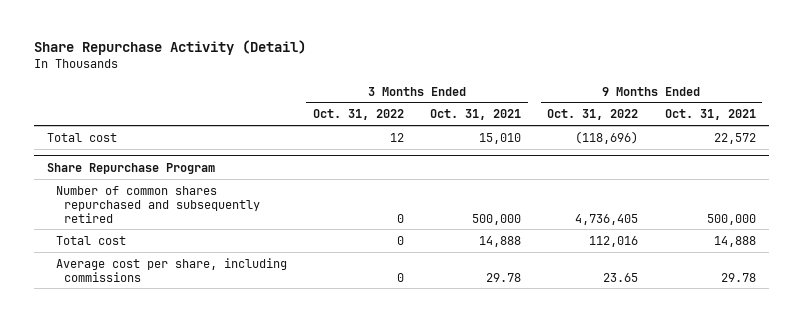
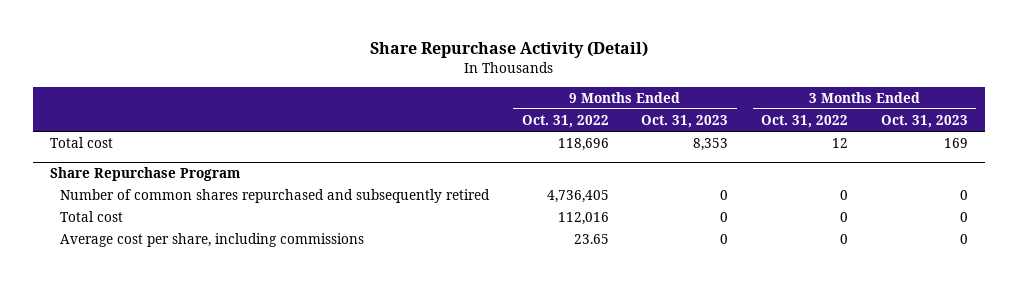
- | 3 Months Ended Oct. 31, 2022 | 3 Months Ended Oct. 31, 2021 | 9 Months Ended Oct. 31, 2022 | 9 Months Ended Oct. 31, 2021
+ | 9 Months Ended Oct. 31, 2022 | 9 Months Ended Oct. 31, 2023 | 3 Months Ended Oct. 31, 2022 | 3 Months Ended Oct. 31, 2023
- Total cost | 12 | 15,010 | (118,696) | 22,572
+ Total cost | 118,696 | 8,353 | 12 | 169

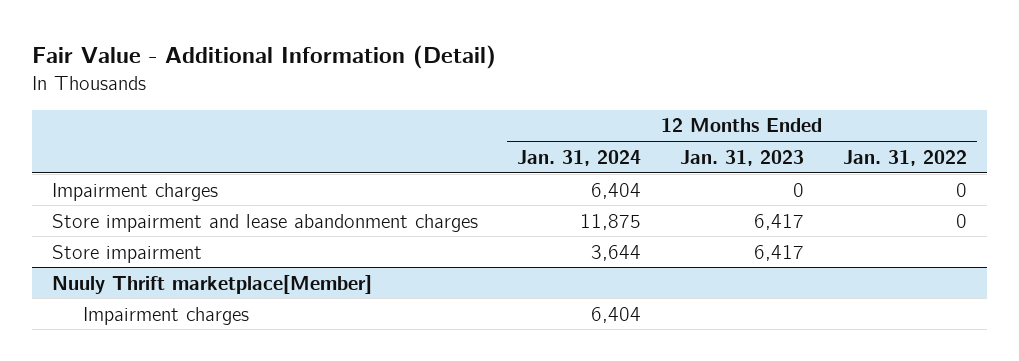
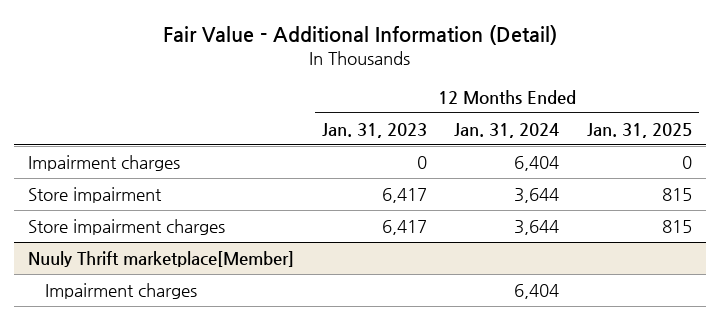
- | 12 Months Ended Jan. 31, 2024 | 12 Months Ended Jan. 31, 2023 | 12 Months Ended Jan. 31, 2022
+ | 12 Months Ended Jan. 31, 2023 | 12 Months Ended Jan. 31, 2024 | 12 Months Ended Jan. 31, 2025
- Store impairment and lease abandonment charges | 11,875 | 6,417 | 0
+ Store impairment charges | 6,417 | 3,644 | 815

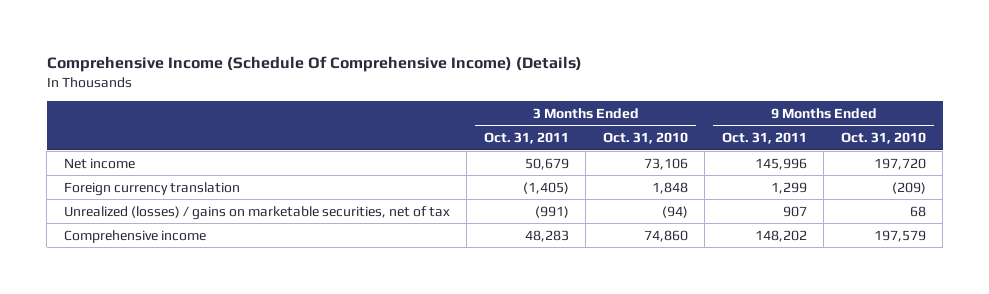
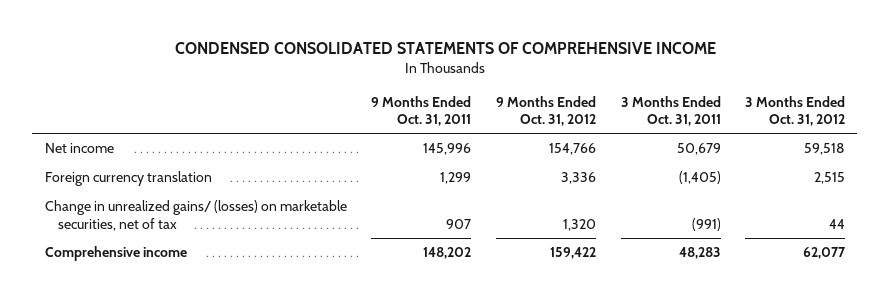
- Comprehensive Income (Schedule Of Comprehensive Income) (Details)
+ CONDENSED CONSOLIDATED STATEMENTS OF COMPREHENSIVE INCOME
- | 3 Months Ended Oct. 31, 2011 | 3 Months Ended Oct. 31, 2010 | 9 Months Ended Oct. 31, 2011 | 9 Months Ended Oct. 31, 2010
+ | 9 Months Ended Oct. 31, 2011 | 9 Months Ended Oct. 31, 2012 | 3 Months Ended Oct. 31, 2011 | 3 Months Ended Oct. 31, 2012
- Unrealized (losses) / gains on marketable securities, net of tax | (991) | (94) | 907 | 68
+ Change in unrealized gains/ (losses) on marketable securities, net of tax | 907 | 1,320 | (991) | 44

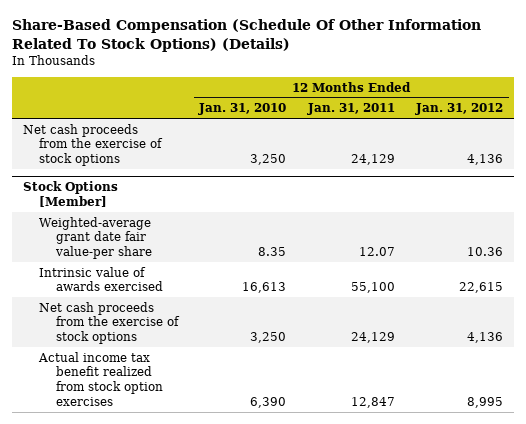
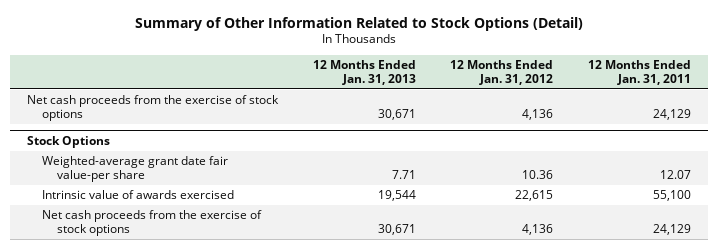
- Share-Based Compensation (Schedule Of Other Information Related To Stock Options) (Details)
+ Summary of Other Information Related to Stock Options (Detail)
- | 12 Months Ended Jan. 31, 2010 | 12 Months Ended Jan. 31, 2011 | 12 Months Ended Jan. 31, 2012
+ | 12 Months Ended Jan. 31, 2013 | 12 Months Ended Jan. 31, 2012 | 12 Months Ended Jan. 31, 2011
- Stock Options [Member]
+ Stock Options
- Actual income tax benefit realized from stock option exercises | 6,390 | 12,847 | 8,995

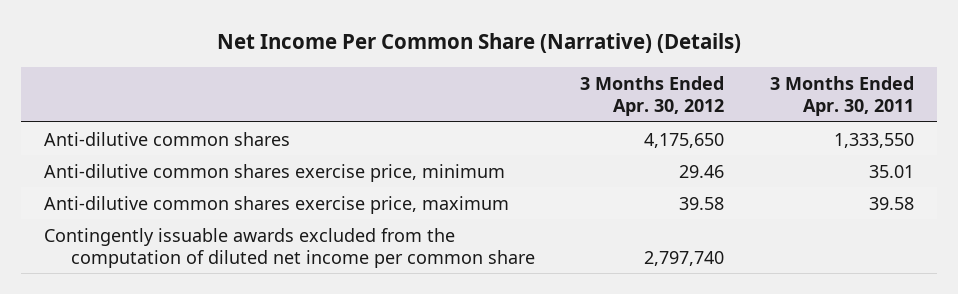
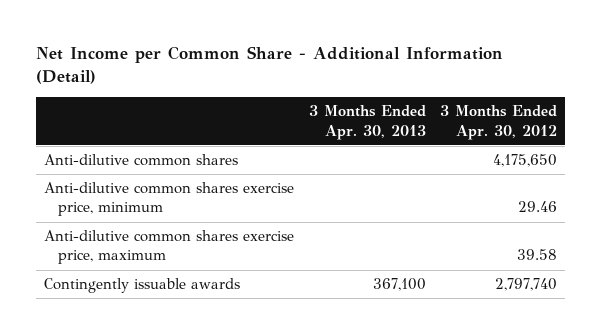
- Net Income Per Common Share (Narrative) (Details)
+ Net Income per Common Share - Additional Information (Detail)
- | 3 Months Ended Apr. 30, 2012 | 3 Months Ended Apr. 30, 2011
+ | 3 Months Ended Apr. 30, 2013 | 3 Months Ended Apr. 30, 2012
- Contingently issuable awards excluded from the computation of diluted net income per common share | 2,797,740 |
+ Contingently issuable awards | 367,100 | 2,797,740

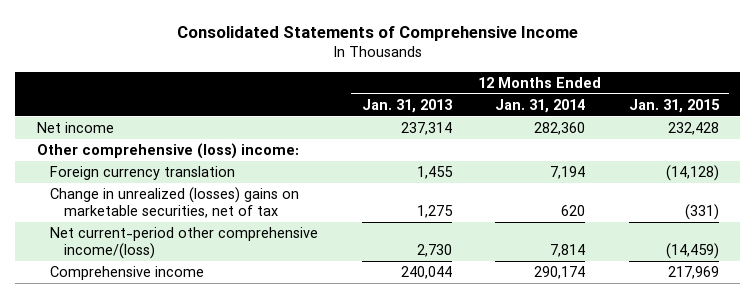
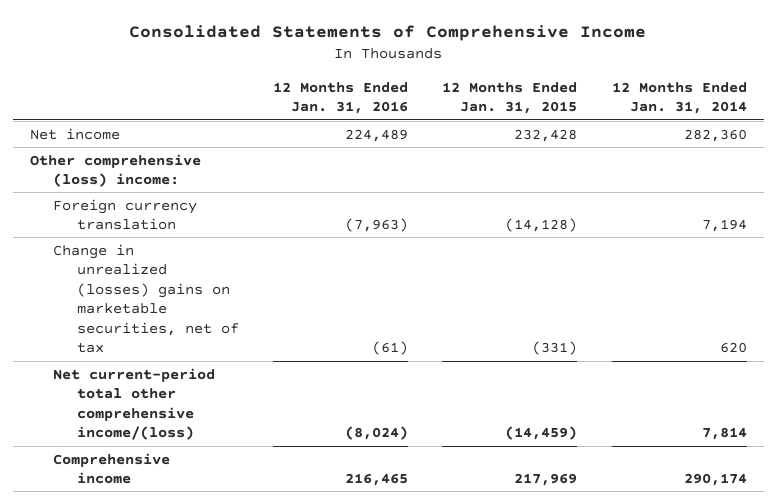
- | 12 Months Ended Jan. 31, 2013 | 12 Months Ended Jan. 31, 2014 | 12 Months Ended Jan. 31, 2015
+ | 12 Months Ended Jan. 31, 2016 | 12 Months Ended Jan. 31, 2015 | 12 Months Ended Jan. 31, 2014
- Net current-period other comprehensive income/(loss) | 2,730 | 7,814 | (14,459)
+ Net current-period total other comprehensive income/(loss) | (8,024) | (14,459) | 7,814

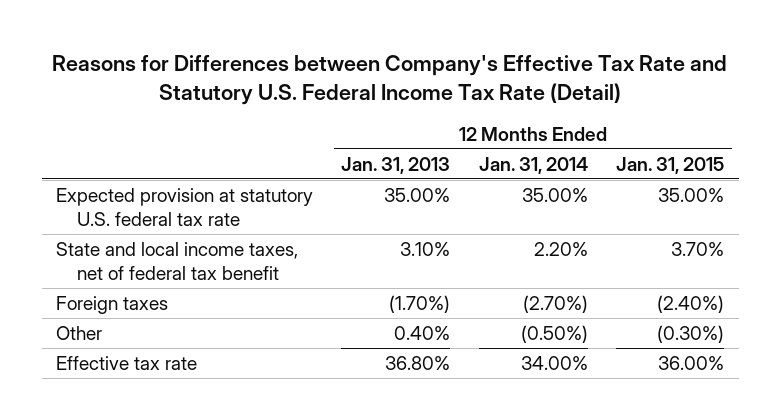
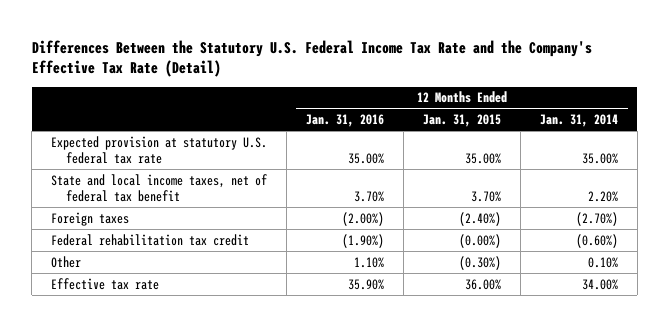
- Reasons for Differences between Company's Effective Tax Rate and Statutory U.S. Federal Income Tax Rate (Detail)
+ Differences Between the Statutory U.S. Federal Income Tax Rate and the Company's Effective Tax Rate (Detail)
- | 12 Months Ended Jan. 31, 2013 | 12 Months Ended Jan. 31, 2014 | 12 Months Ended Jan. 31, 2015
+ | 12 Months Ended Jan. 31, 2016 | 12 Months Ended Jan. 31, 2015 | 12 Months Ended Jan. 31, 2014
- Other | 0.40% | (0.50%) | (0.30%)
+ Federal rehabilitation tax credit | (1.90%) | (0.00%) | (0.60%)
+ Other | 1.10% | (0.30%) | 0.10%

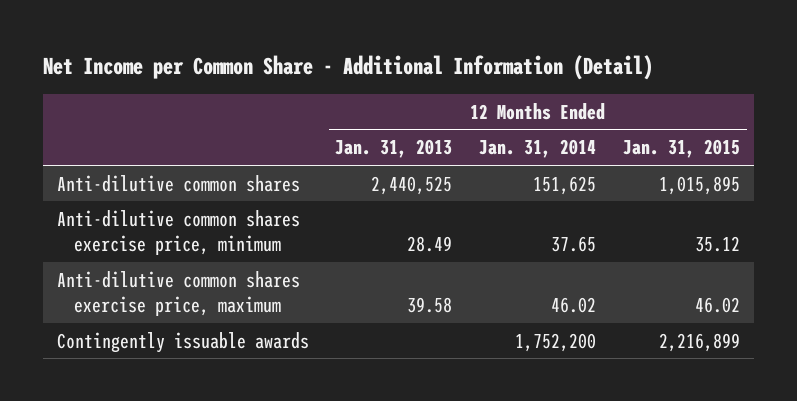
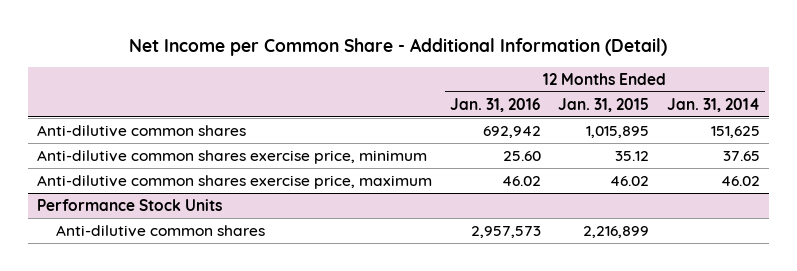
- | 12 Months Ended Jan. 31, 2013 | 12 Months Ended Jan. 31, 2014 | 12 Months Ended Jan. 31, 2015
+ | 12 Months Ended Jan. 31, 2016 | 12 Months Ended Jan. 31, 2015 | 12 Months Ended Jan. 31, 2014
- Contingently issuable awards | | 1,752,200 | 2,216,899
+ Performance Stock Units
+ Anti-dilutive common shares | 2,957,573 | 2,216,899 |

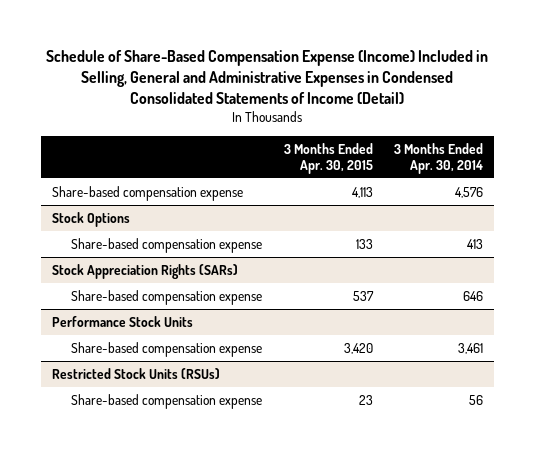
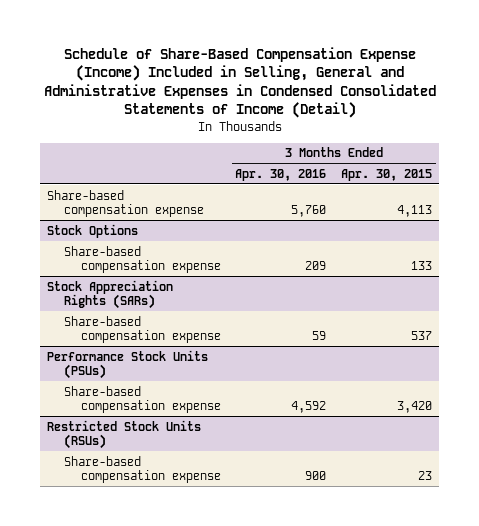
- | 3 Months Ended Apr. 30, 2015 | 3 Months Ended Apr. 30, 2014
+ | 3 Months Ended Apr. 30, 2016 | 3 Months Ended Apr. 30, 2015
- Performance Stock Units
+ Performance Stock Units (PSUs)

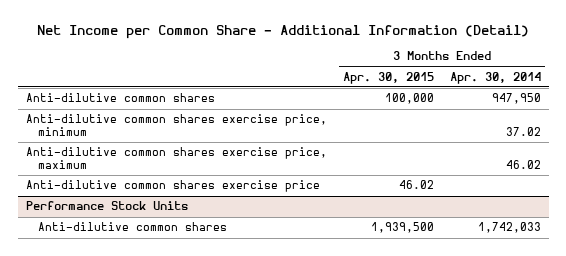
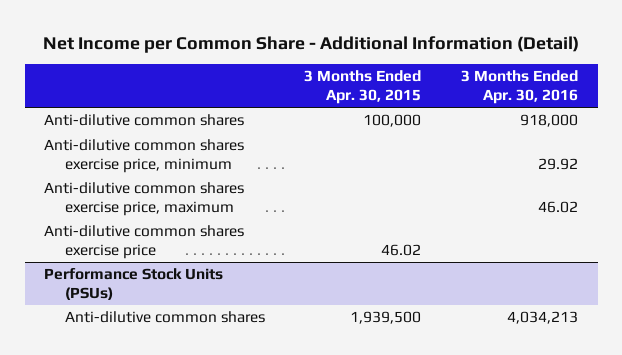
- | 3 Months Ended Apr. 30, 2015 | 3 Months Ended Apr. 30, 2014
+ | 3 Months Ended Apr. 30, 2015 | 3 Months Ended Apr. 30, 2016
- Performance Stock Units
+ Performance Stock Units (PSUs)

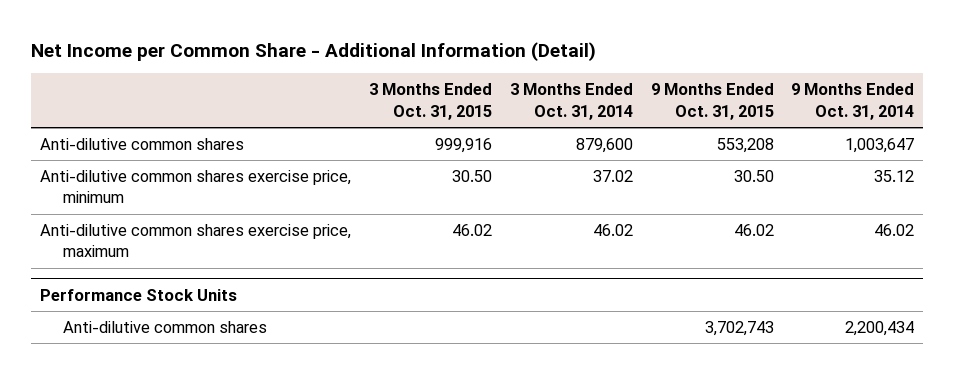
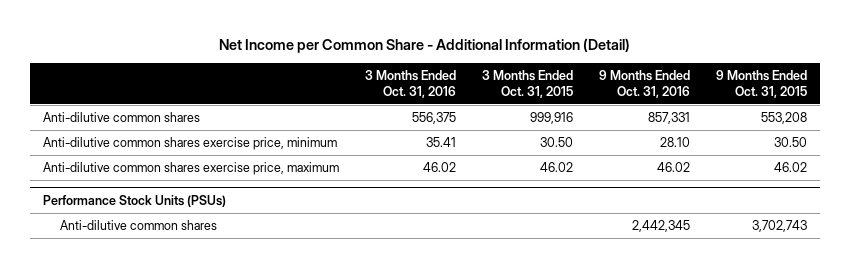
- | 3 Months Ended Oct. 31, 2015 | 3 Months Ended Oct. 31, 2014 | 9 Months Ended Oct. 31, 2015 | 9 Months Ended Oct. 31, 2014
+ | 3 Months Ended Oct. 31, 2016 | 3 Months Ended Oct. 31, 2015 | 9 Months Ended Oct. 31, 2016 | 9 Months Ended Oct. 31, 2015
- Performance Stock Units
+ Performance Stock Units (PSUs)

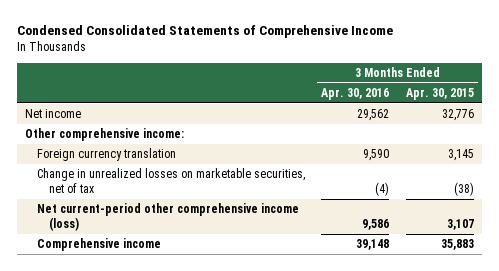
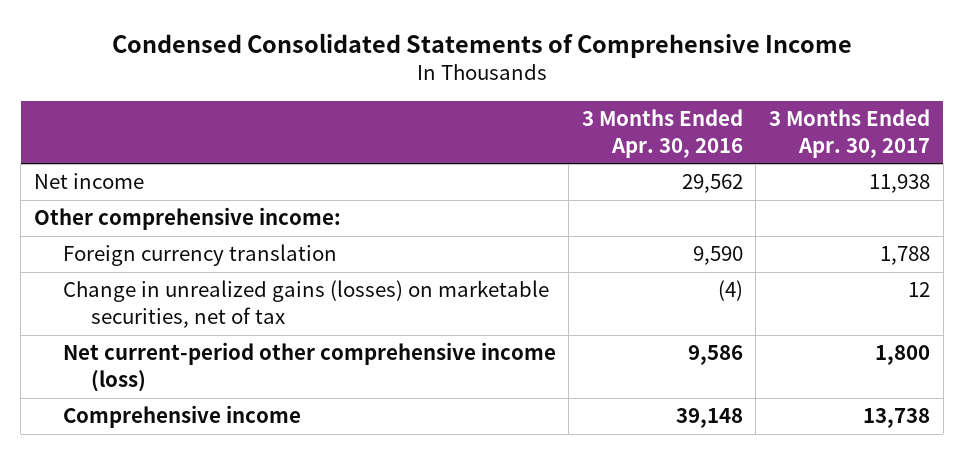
- | 3 Months Ended Apr. 30, 2016 | 3 Months Ended Apr. 30, 2015
+ | 3 Months Ended Apr. 30, 2016 | 3 Months Ended Apr. 30, 2017
- Change in unrealized losses on marketable securities, net of tax | (4) | (38)
+ Change in unrealized gains (losses) on marketable securities, net of tax | (4) | 12

